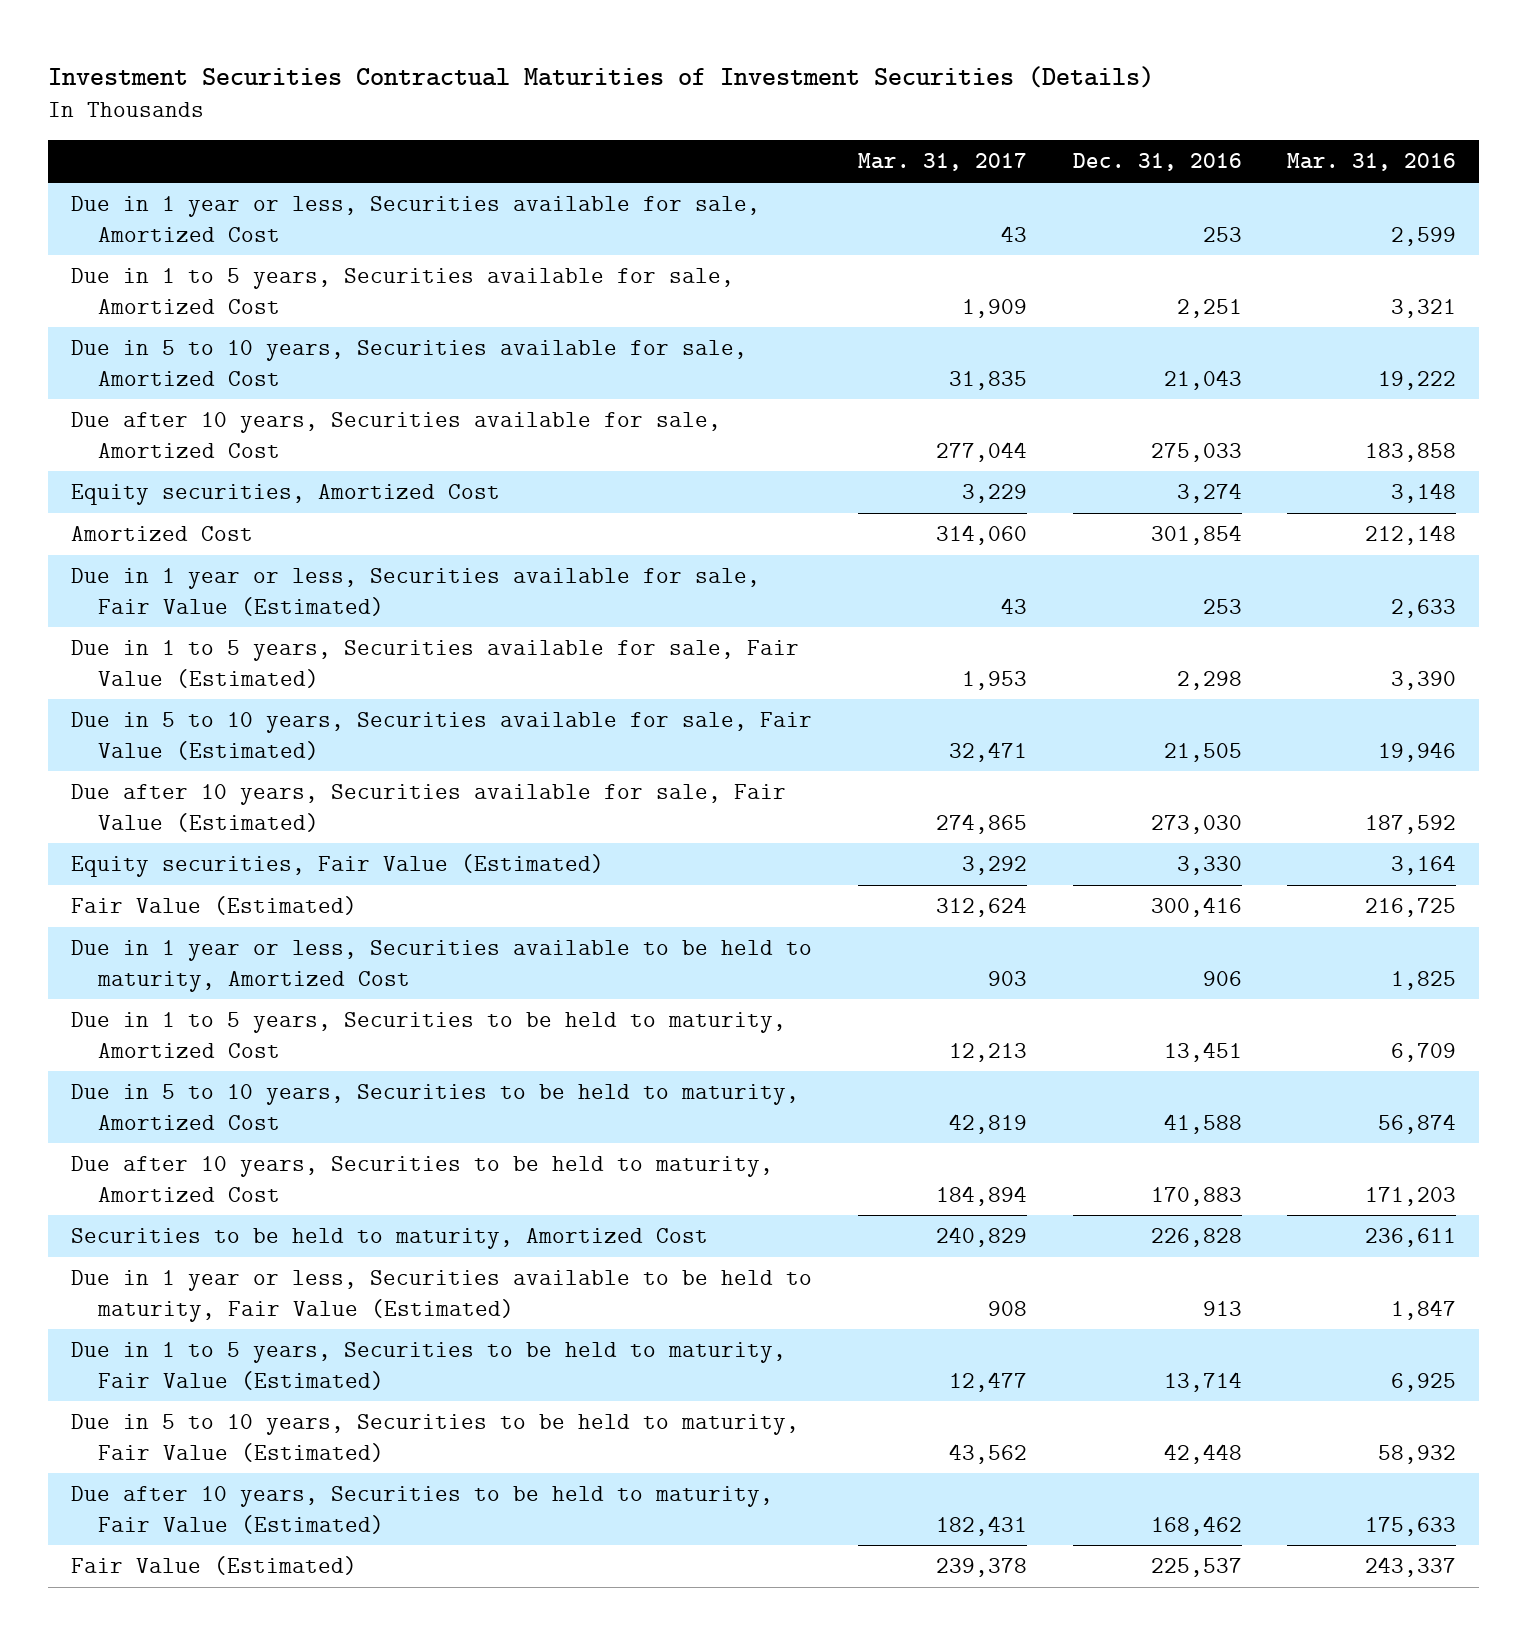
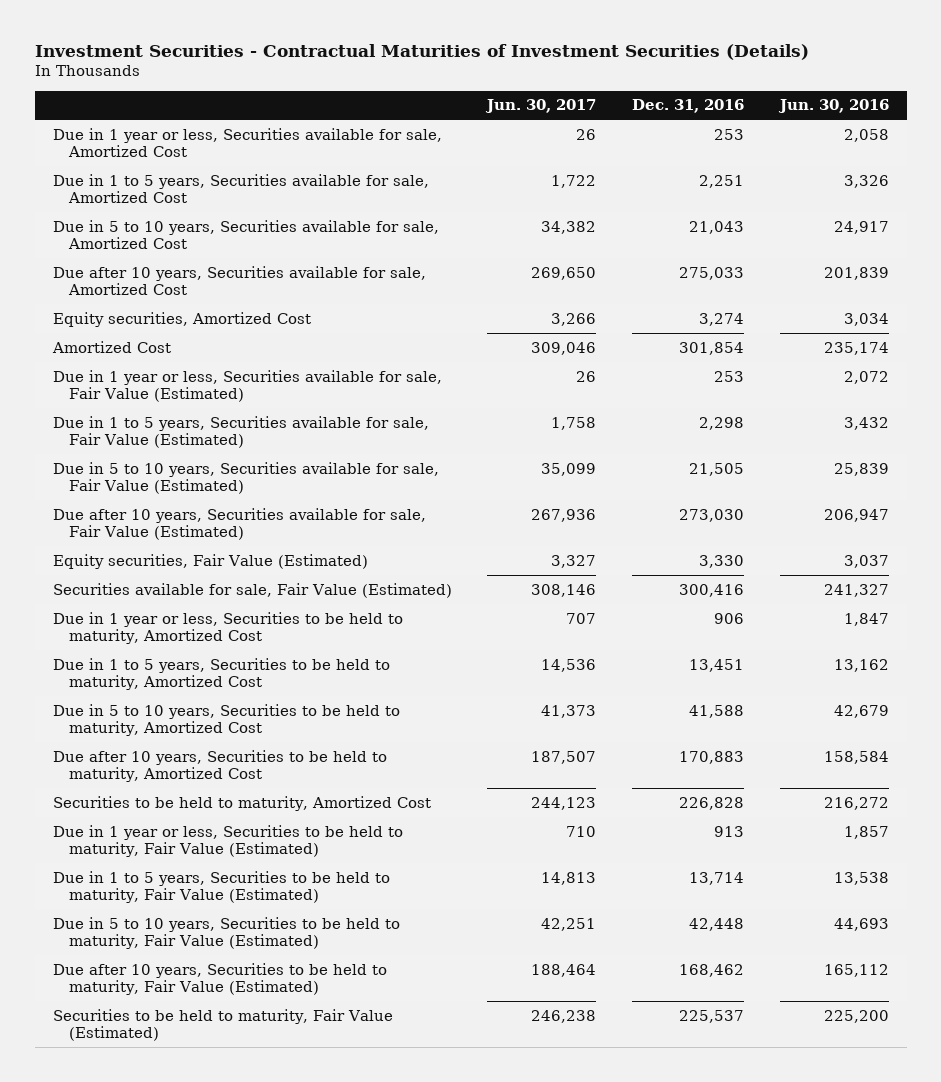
- Investment Securities Contractual Maturities of Investment Securities (Details)
+ Investment Securities - Contractual Maturities of Investment Securities (Details)
- | Mar. 31, 2017 | Dec. 31, 2016 | Mar. 31, 2016
+ | Jun. 30, 2017 | Dec. 31, 2016 | Jun. 30, 2016
- Fair Value (Estimated) | 312,624 | 300,416 | 216,725
- Due in 1 year or less, Securities available to be held to maturity, Amortized Cost | 903 | 906 | 1,825
+ Securities available for sale, Fair Value (Estimated) | 308,146 | 300,416 | 241,327
+ Due in 1 year or less, Securities to be held to maturity, Amortized Cost | 707 | 906 | 1,847
- Due in 1 year or less, Securities available to be held to maturity, Fair Value (Estimated) | 908 | 913 | 1,847
+ Due in 1 year or less, Securities to be held to maturity, Fair Value (Estimated) | 710 | 913 | 1,857
- Fair Value (Estimated) | 239,378 | 225,537 | 243,337
+ Securities to be held to maturity, Fair Value (Estimated) | 246,238 | 225,537 | 225,200

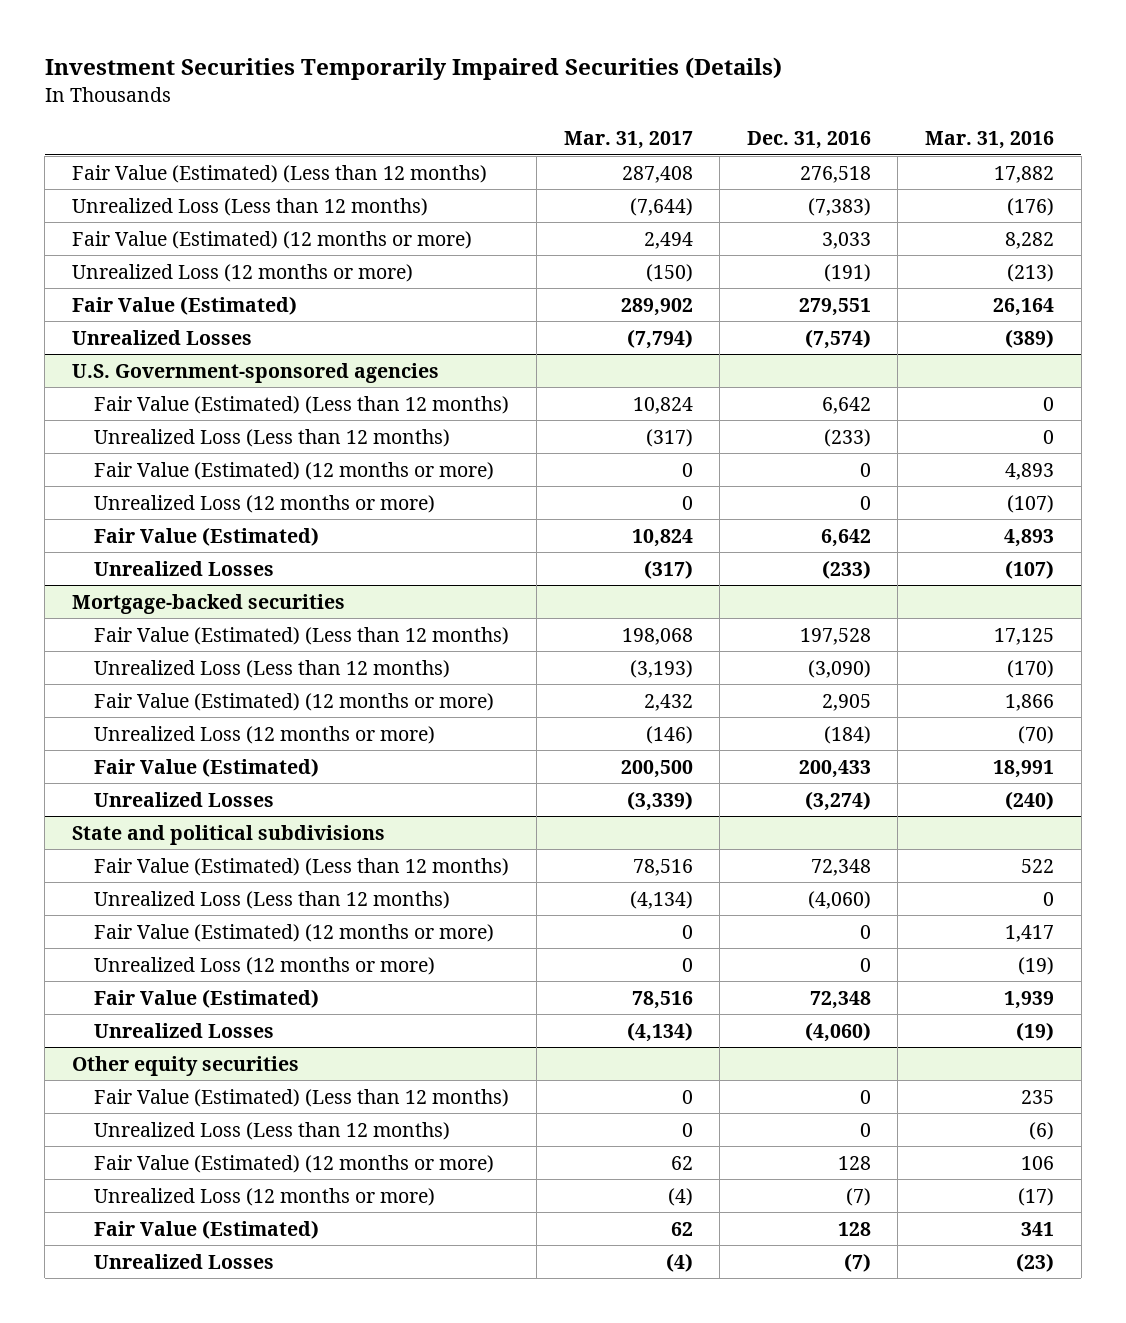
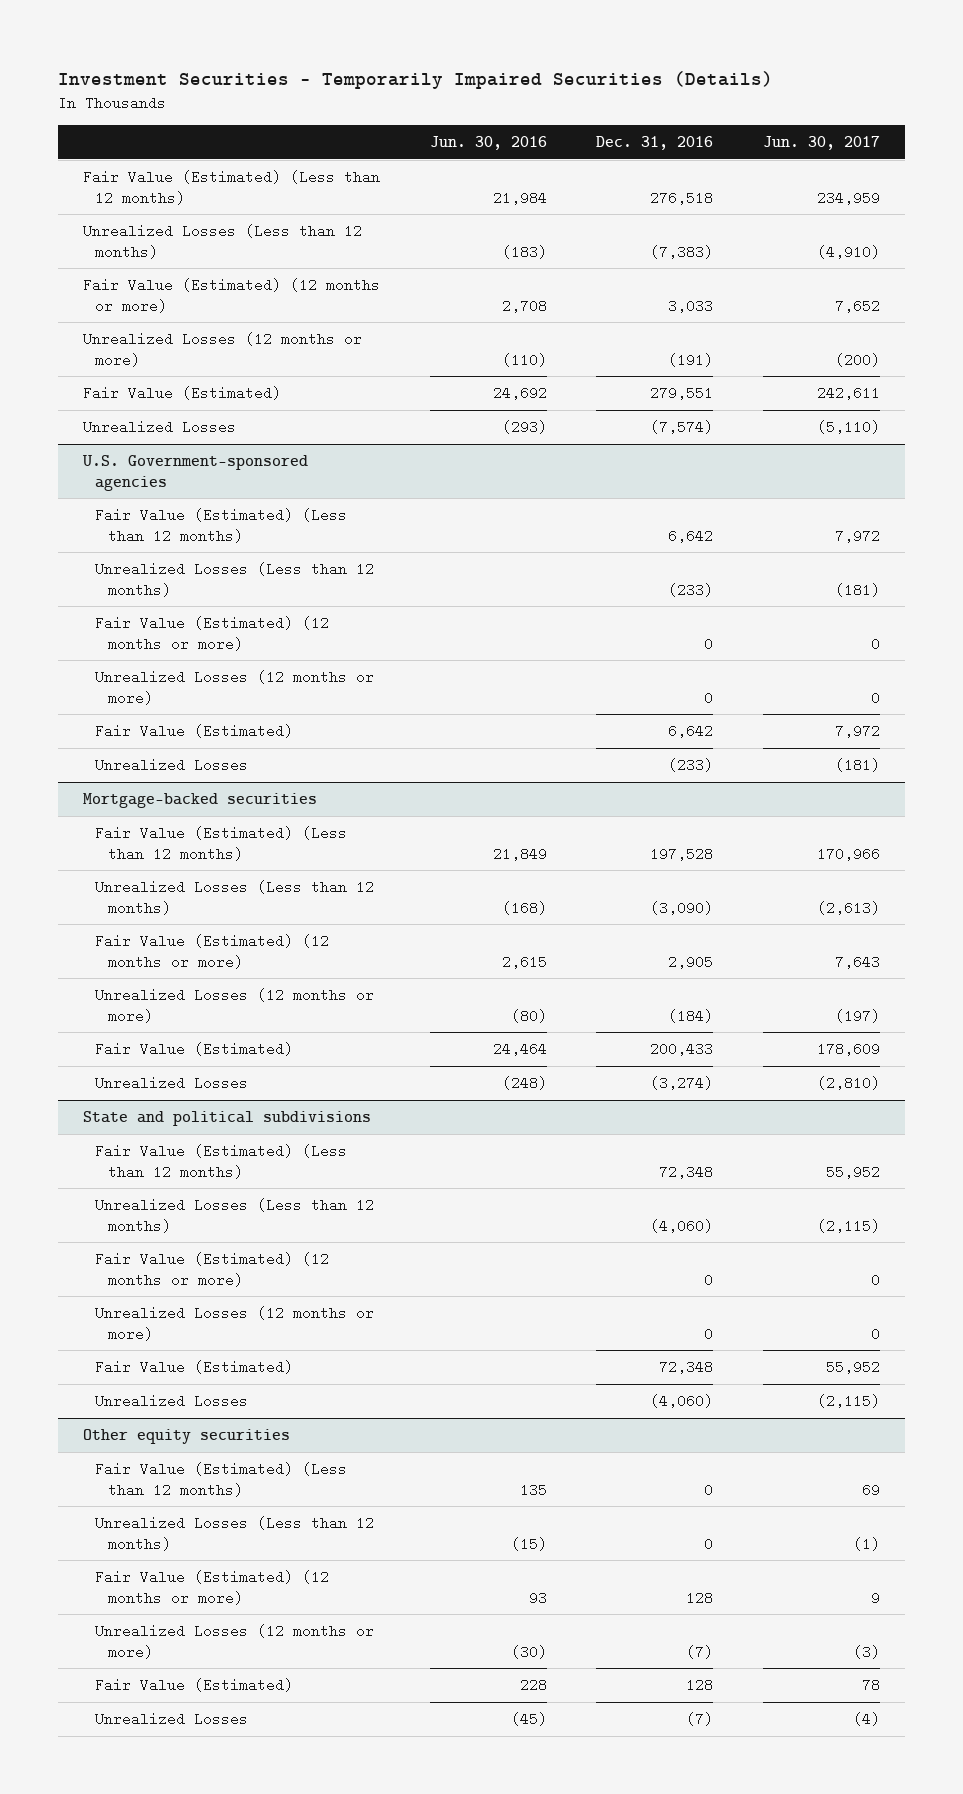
- Investment Securities Temporarily Impaired Securities (Details)
+ Investment Securities - Temporarily Impaired Securities (Details)
- | Mar. 31, 2017 | Dec. 31, 2016 | Mar. 31, 2016
+ | Jun. 30, 2016 | Dec. 31, 2016 | Jun. 30, 2017
- Unrealized Loss (Less than 12 months) | (7,644) | (7,383) | (176)
+ Unrealized Losses (Less than 12 months) | (183) | (7,383) | (4,910)
- Unrealized Loss (12 months or more) | (150) | (191) | (213)
+ Unrealized Losses (12 months or more) | (110) | (191) | (200)
@ U.S. Government-sponsored agencies
- Unrealized Loss (Less than 12 months) | (317) | (233) | 0
+ Unrealized Losses (Less than 12 months) | | (233) | (181)
- Unrealized Loss (12 months or more) | 0 | 0 | (107)
+ Unrealized Losses (12 months or more) | | 0 | 0
@ Mortgage-backed securities
- Unrealized Loss (Less than 12 months) | (3,193) | (3,090) | (170)
+ Unrealized Losses (Less than 12 months) | (168) | (3,090) | (2,613)
- Unrealized Loss (12 months or more) | (146) | (184) | (70)
+ Unrealized Losses (12 months or more) | (80) | (184) | (197)
@ State and political subdivisions
- Unrealized Loss (Less than 12 months) | (4,134) | (4,060) | 0
+ Unrealized Losses (Less than 12 months) | | (4,060) | (2,115)
- Unrealized Loss (12 months or more) | 0 | 0 | (19)
+ Unrealized Losses (12 months or more) | | 0 | 0
@ Other equity securities
- Unrealized Loss (Less than 12 months) | 0 | 0 | (6)
+ Unrealized Losses (Less than 12 months) | (15) | 0 | (1)
- Unrealized Loss (12 months or more) | (4) | (7) | (17)
+ Unrealized Losses (12 months or more) | (30) | (7) | (3)

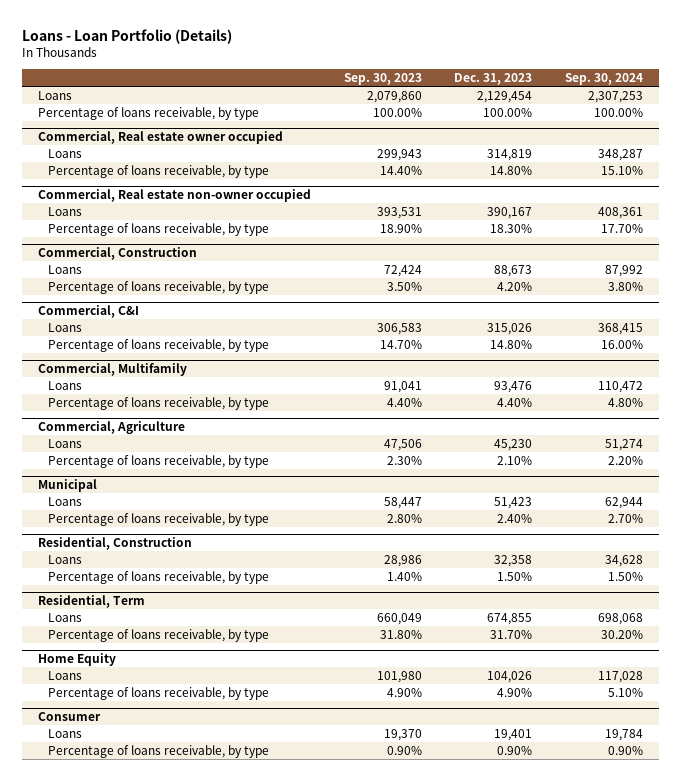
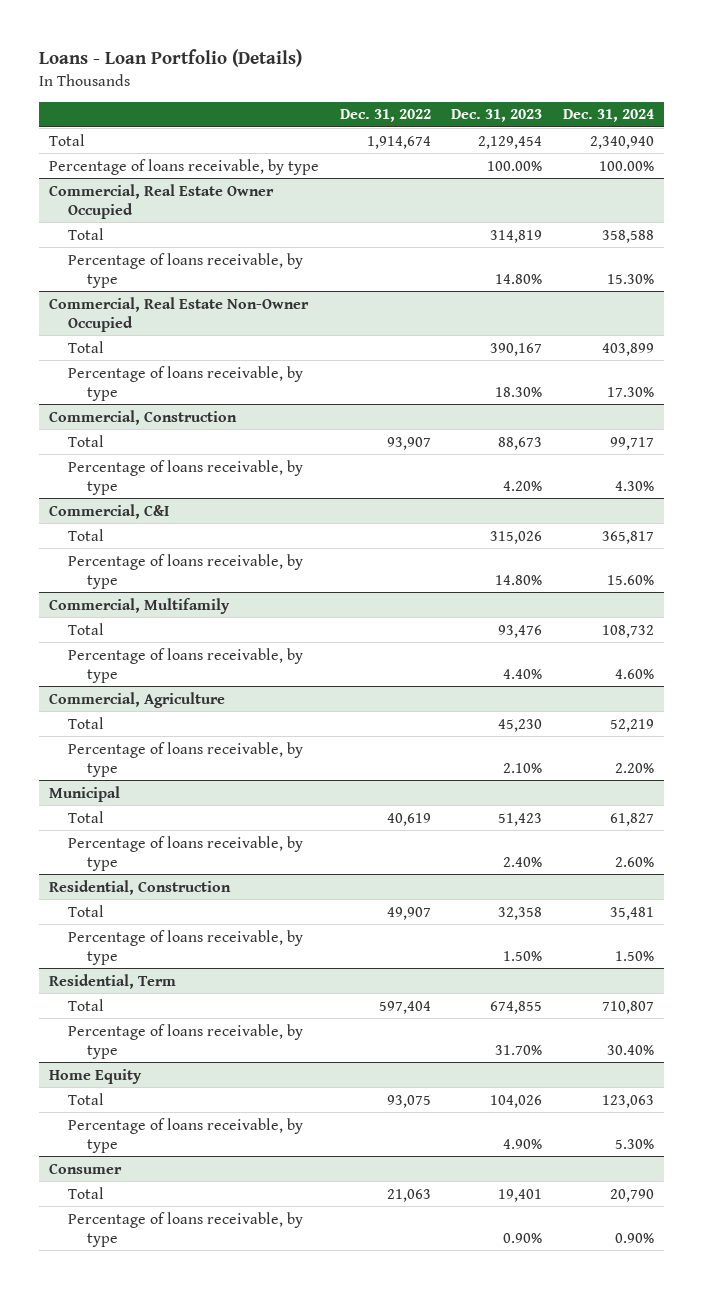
- | Sep. 30, 2023 | Dec. 31, 2023 | Sep. 30, 2024
+ | Dec. 31, 2022 | Dec. 31, 2023 | Dec. 31, 2024
- Loans | 2,079,860 | 2,129,454 | 2,307,253
+ Total | 1,914,674 | 2,129,454 | 2,340,940
- Commercial, Real estate owner occupied
- Loans | 299,943 | 314,819 | 348,287
+ Commercial, Real Estate Owner Occupied
+ Total | | 314,819 | 358,588
- Commercial, Real estate non-owner occupied
- Loans | 393,531 | 390,167 | 408,361
+ Commercial, Real Estate Non-Owner Occupied
+ Total | | 390,167 | 403,899
@ Commercial, Construction
- Loans | 72,424 | 88,673 | 87,992
+ Total | 93,907 | 88,673 | 99,717
@ Commercial, C&I
- Loans | 306,583 | 315,026 | 368,415
+ Total | | 315,026 | 365,817
@ Commercial, Multifamily
- Loans | 91,041 | 93,476 | 110,472
+ Total | | 93,476 | 108,732
@ Commercial, Agriculture
- Loans | 47,506 | 45,230 | 51,274
+ Total | | 45,230 | 52,219
@ Municipal
- Loans | 58,447 | 51,423 | 62,944
+ Total | 40,619 | 51,423 | 61,827
@ Residential, Construction
- Loans | 28,986 | 32,358 | 34,628
+ Total | 49,907 | 32,358 | 35,481
@ Residential, Term
- Loans | 660,049 | 674,855 | 698,068
+ Total | 597,404 | 674,855 | 710,807
@ Home Equity
- Loans | 101,980 | 104,026 | 117,028
+ Total | 93,075 | 104,026 | 123,063
@ Consumer
- Loans | 19,370 | 19,401 | 19,784
+ Total | 21,063 | 19,401 | 20,790

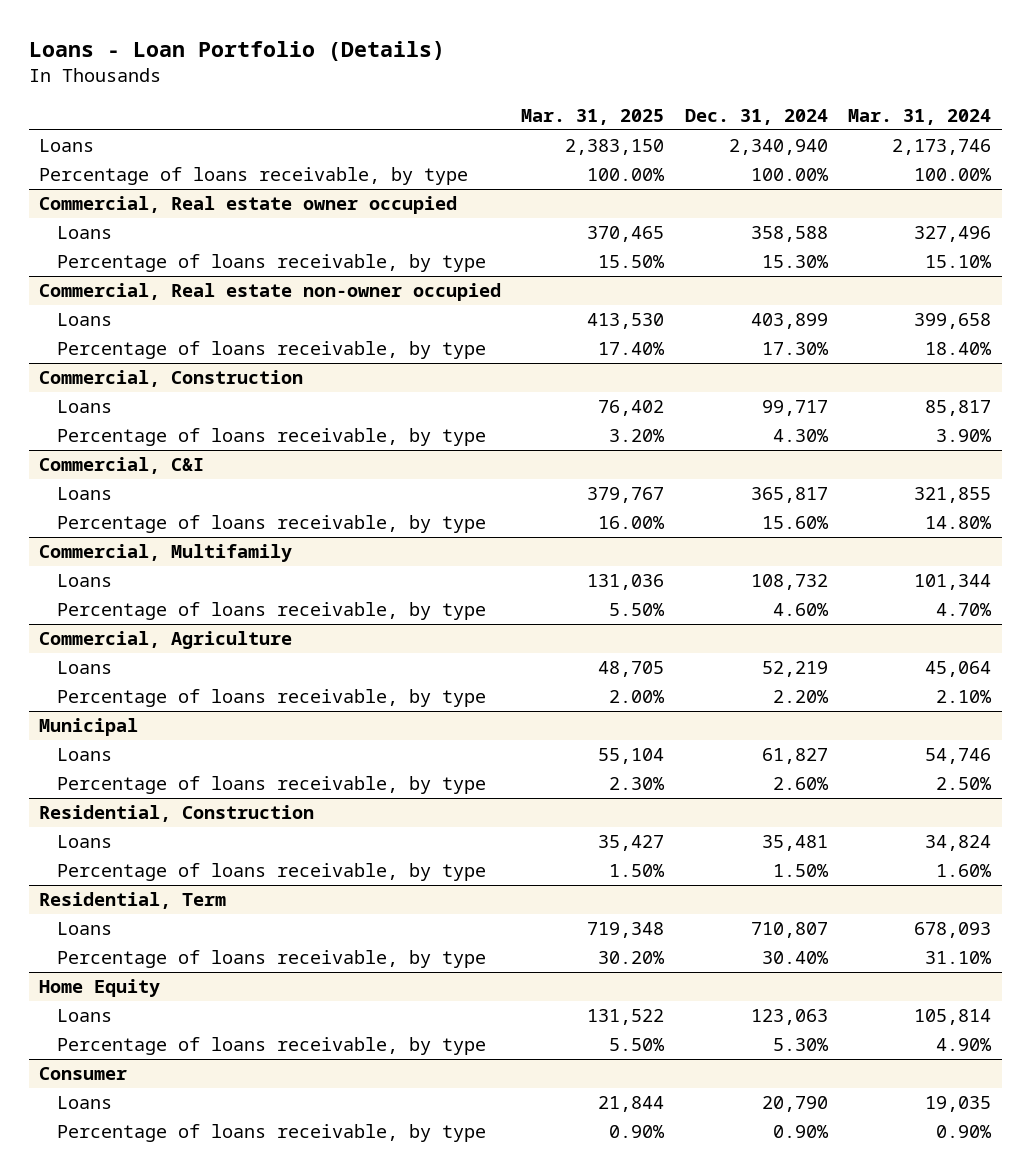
- | Dec. 31, 2022 | Dec. 31, 2023 | Dec. 31, 2024
+ | Mar. 31, 2025 | Dec. 31, 2024 | Mar. 31, 2024
- Total | 1,914,674 | 2,129,454 | 2,340,940
+ Loans | 2,383,150 | 2,340,940 | 2,173,746
- Commercial, Real Estate Owner Occupied
- Total | | 314,819 | 358,588
+ Commercial, Real estate owner occupied
+ Loans | 370,465 | 358,588 | 327,496
- Commercial, Real Estate Non-Owner Occupied
- Total | | 390,167 | 403,899
+ Commercial, Real estate non-owner occupied
+ Loans | 413,530 | 403,899 | 399,658
@ Commercial, Construction
- Total | 93,907 | 88,673 | 99,717
+ Loans | 76,402 | 99,717 | 85,817
@ Commercial, C&I
- Total | | 315,026 | 365,817
+ Loans | 379,767 | 365,817 | 321,855
@ Commercial, Multifamily
- Total | | 93,476 | 108,732
+ Loans | 131,036 | 108,732 | 101,344
@ Commercial, Agriculture
- Total | | 45,230 | 52,219
+ Loans | 48,705 | 52,219 | 45,064
@ Municipal
- Total | 40,619 | 51,423 | 61,827
+ Loans | 55,104 | 61,827 | 54,746
@ Residential, Construction
- Total | 49,907 | 32,358 | 35,481
+ Loans | 35,427 | 35,481 | 34,824
@ Residential, Term
- Total | 597,404 | 674,855 | 710,807
+ Loans | 719,348 | 710,807 | 678,093
@ Home Equity
- Total | 93,075 | 104,026 | 123,063
+ Loans | 131,522 | 123,063 | 105,814
@ Consumer
- Total | 21,063 | 19,401 | 20,790
+ Loans | 21,844 | 20,790 | 19,035

